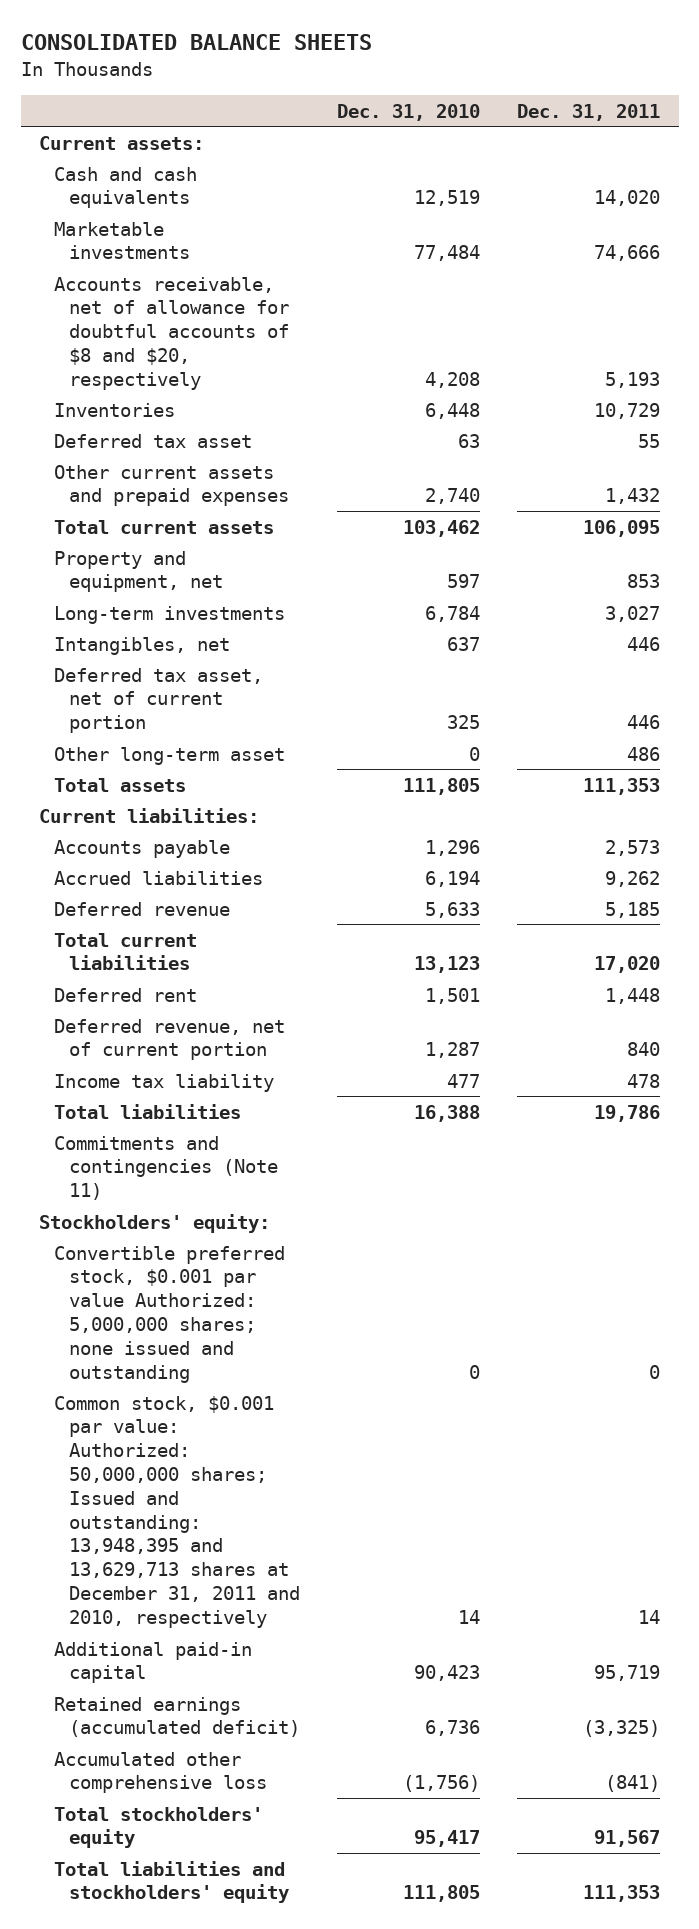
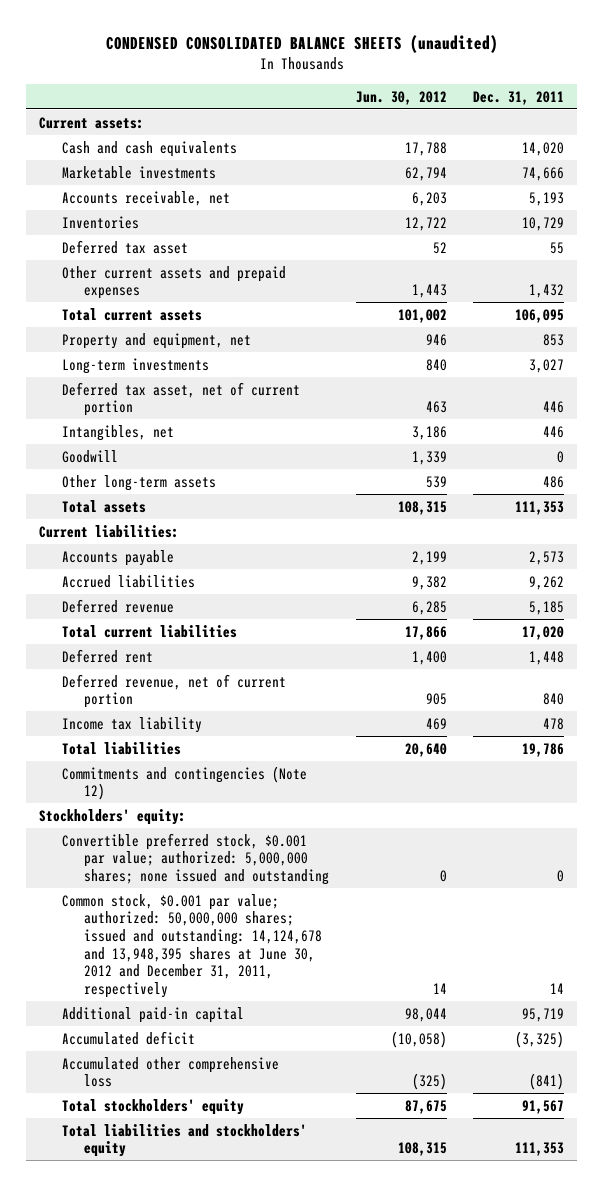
- CONSOLIDATED BALANCE SHEETS
+ CONDENSED CONSOLIDATED BALANCE SHEETS (unaudited)
- | Dec. 31, 2010 | Dec. 31, 2011
+ | Jun. 30, 2012 | Dec. 31, 2011
- Accounts receivable, net of allowance for doubtful accounts of $8 and $20, respectively | 4,208 | 5,193
+ Accounts receivable, net | 6,203 | 5,193
- Other long-term asset | 0 | 486
moved down: Intangibles, net | 3,186 | 446
+ Goodwill | 1,339 | 0
+ Other long-term assets | 539 | 486
- Commitments and contingencies (Note 11)
+ Commitments and contingencies (Note 12)
- Convertible preferred stock, $0.001 par value Authorized: 5,000,000 shares; none issued and outstanding | 0 | 0
- Common stock, $0.001 par value: Authorized: 50,000,000 shares; Issued and outstanding: 13,948,395 and 13,629,713 shares at December 31, 2011 and 2010, respectively | 14 | 14
+ Convertible preferred stock, $0.001 par value; authorized: 5,000,000 shares; none issued and outstanding | 0 | 0
+ Common stock, $0.001 par value; authorized: 50,000,000 shares; issued and outstanding: 14,124,678 and 13,948,395 shares at June 30, 2012 and December 31, 2011, respectively | 14 | 14
- Retained earnings (accumulated deficit) | 6,736 | (3,325)
+ Accumulated deficit | (10,058) | (3,325)

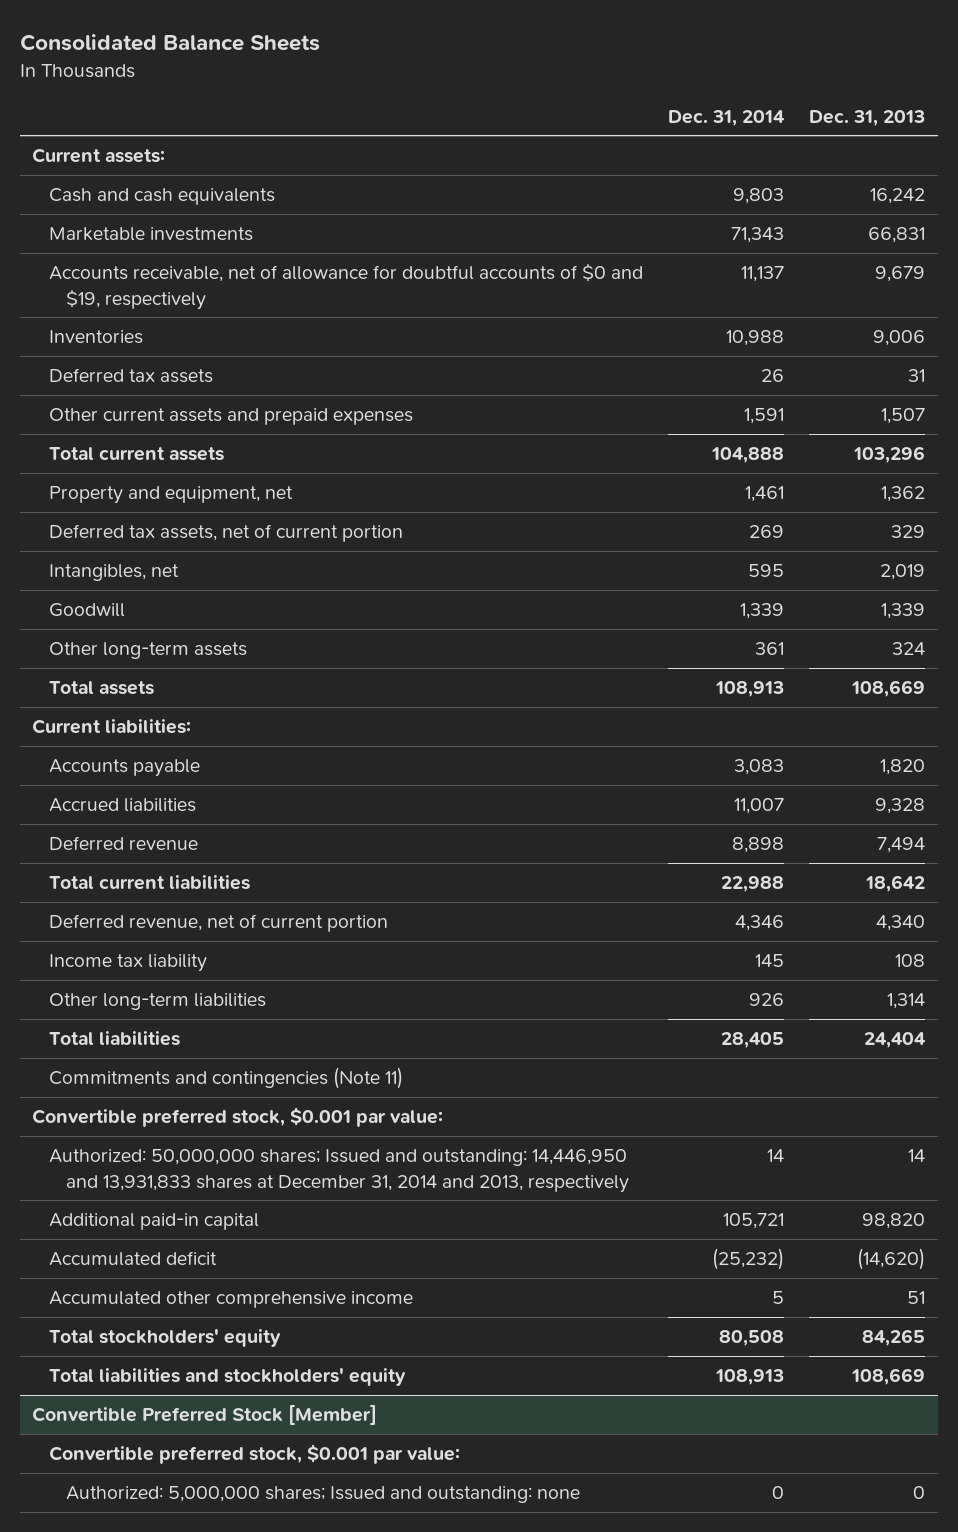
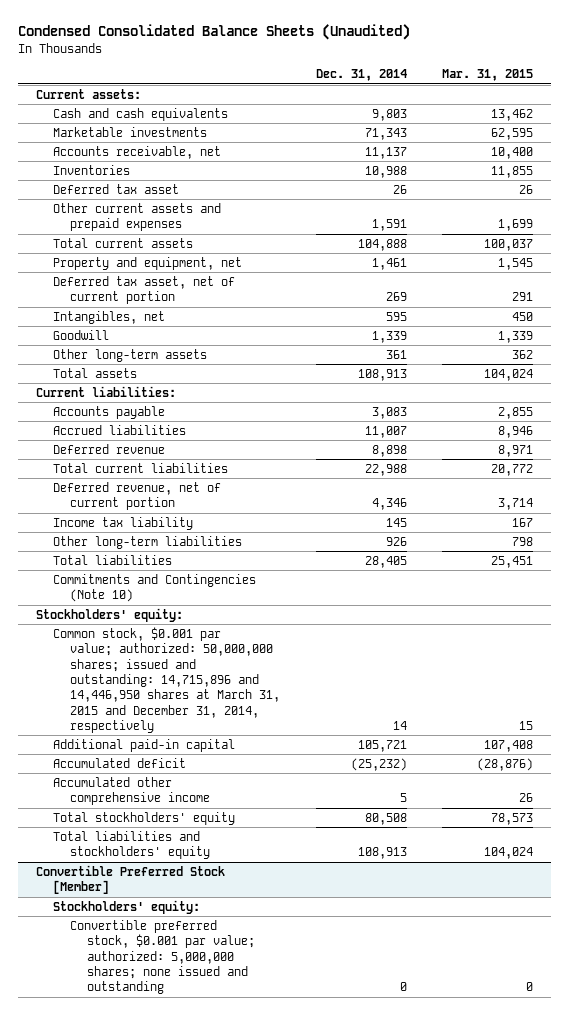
- Consolidated Balance Sheets
+ Condensed Consolidated Balance Sheets (Unaudited)
- | Dec. 31, 2014 | Dec. 31, 2013
+ | Dec. 31, 2014 | Mar. 31, 2015
- Accounts receivable, net of allowance for doubtful accounts of $0 and $19, respectively | 11,137 | 9,679
+ Accounts receivable, net | 11,137 | 10,400
- Deferred tax assets | 26 | 31
+ Deferred tax asset | 26 | 26
- Deferred tax assets, net of current portion | 269 | 329
+ Deferred tax asset, net of current portion | 269 | 291
- Commitments and contingencies (Note 11)
- Convertible preferred stock, $0.001 par value:
- Authorized: 50,000,000 shares; Issued and outstanding: 14,446,950 and 13,931,833 shares at December 31, 2014 and 2013, respectively | 14 | 14
+ Commitments and Contingencies (Note 10)
+ Stockholders' equity:
+ Common stock, $0.001 par value; authorized: 50,000,000 shares; issued and outstanding: 14,715,896 and 14,446,950 shares at March 31, 2015 and December 31, 2014, respectively | 14 | 15
@ Convertible Preferred Stock [Member]
- Convertible preferred stock, $0.001 par value:
- Authorized: 5,000,000 shares; Issued and outstanding: none | 0 | 0
+ Stockholders' equity:
+ Convertible preferred stock, $0.001 par value; authorized: 5,000,000 shares; none issued and outstanding | 0 | 0

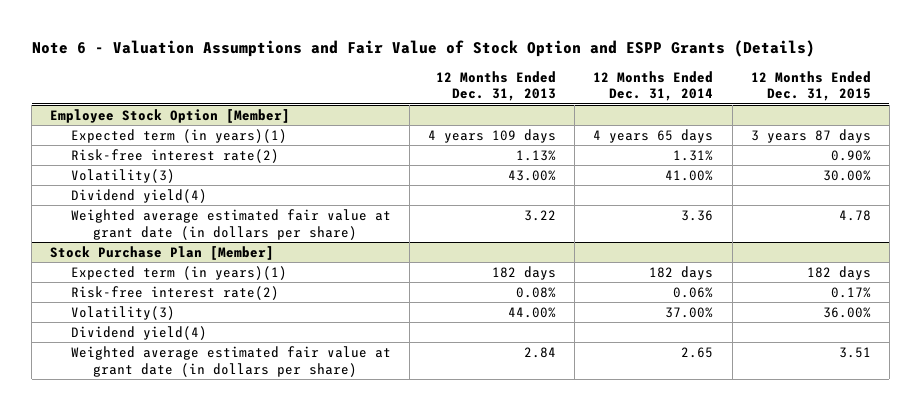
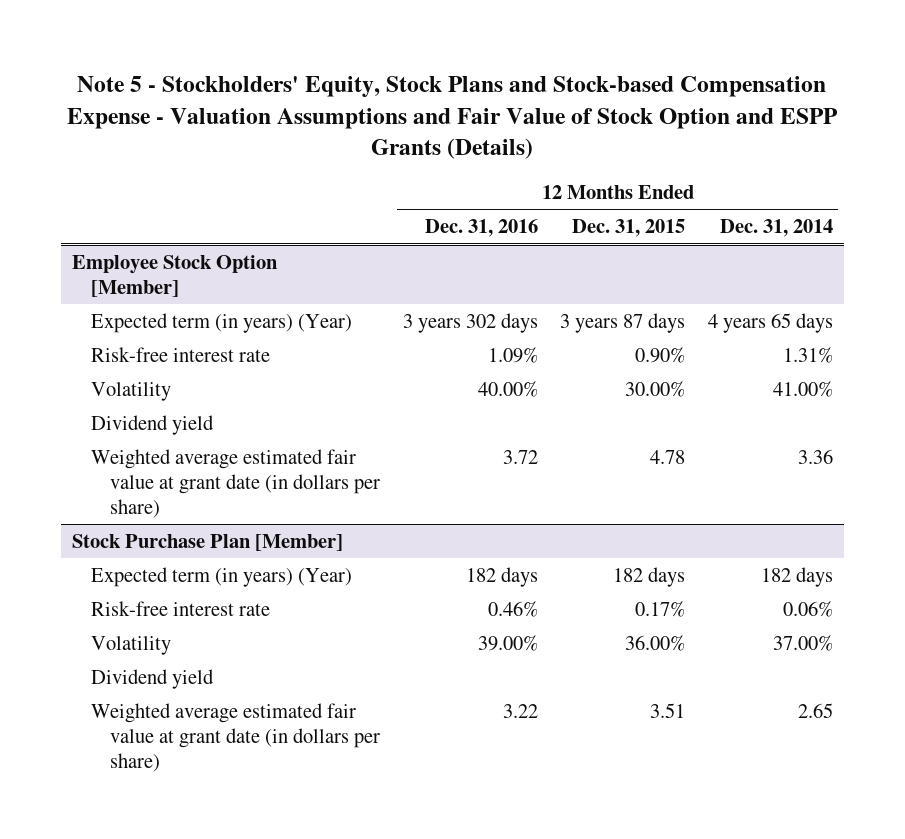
- Note 6 - Valuation Assumptions and Fair Value of Stock Option and ESPP Grants (Details)
+ Note 5 - Stockholders' Equity, Stock Plans and Stock-based Compensation Expense - Valuation Assumptions and Fair Value of Stock Option and ESPP Grants (Details)
- | 12 Months Ended Dec. 31, 2013 | 12 Months Ended Dec. 31, 2014 | 12 Months Ended Dec. 31, 2015
+ | 12 Months Ended Dec. 31, 2016 | 12 Months Ended Dec. 31, 2015 | 12 Months Ended Dec. 31, 2014
@ Employee Stock Option [Member]
- Expected term (in years)(1) | 4 years 109 days | 4 years 65 days | 3 years 87 days
- Risk-free interest rate(2) | 1.13% | 1.31% | 0.90%
- Volatility(3) | 43.00% | 41.00% | 30.00%
- Dividend yield(4)
+ Expected term (in years) (Year) | 3 years 302 days | 3 years 87 days | 4 years 65 days
+ Risk-free interest rate | 1.09% | 0.90% | 1.31%
+ Volatility | 40.00% | 30.00% | 41.00%
+ Dividend yield
@ Stock Purchase Plan [Member]
- Expected term (in years)(1) | 182 days | 182 days | 182 days
- Risk-free interest rate(2) | 0.08% | 0.06% | 0.17%
- Volatility(3) | 44.00% | 37.00% | 36.00%
- Dividend yield(4)
+ Expected term (in years) (Year) | 182 days | 182 days | 182 days
+ Risk-free interest rate | 0.46% | 0.17% | 0.06%
+ Volatility | 39.00% | 36.00% | 37.00%
+ Dividend yield

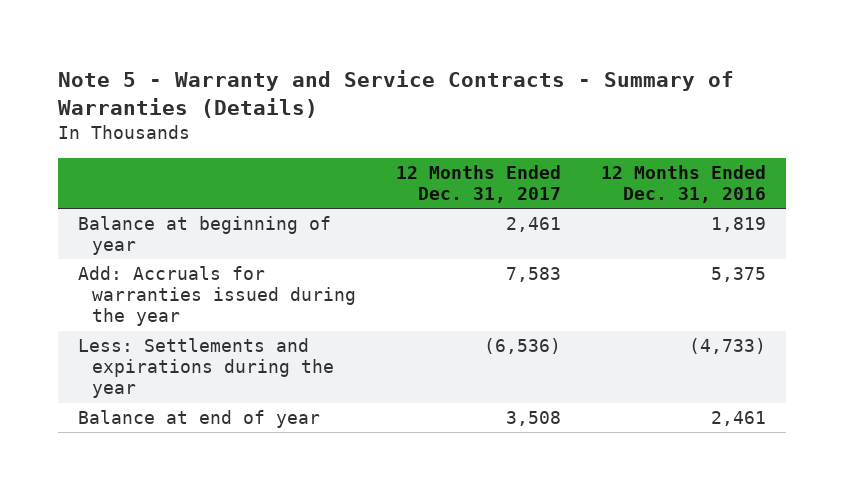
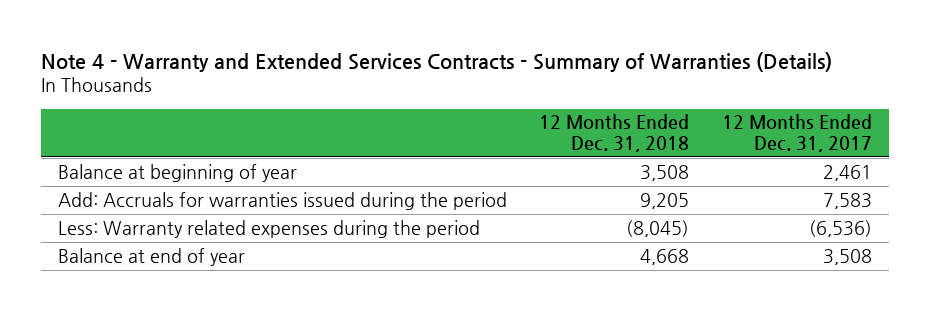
- Note 5 - Warranty and Service Contracts - Summary of Warranties (Details)
+ Note 4 - Warranty and Extended Services Contracts - Summary of Warranties (Details)
- | 12 Months Ended Dec. 31, 2017 | 12 Months Ended Dec. 31, 2016
+ | 12 Months Ended Dec. 31, 2018 | 12 Months Ended Dec. 31, 2017
- Add: Accruals for warranties issued during the year | 7,583 | 5,375
- Less: Settlements and expirations during the year | (6,536) | (4,733)
+ Add: Accruals for warranties issued during the period | 9,205 | 7,583
+ Less: Warranty related expenses during the period | (8,045) | (6,536)

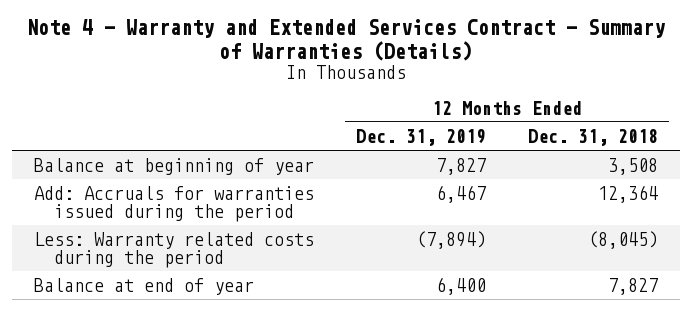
- Note 4 - Warranty and Extended Services Contracts - Summary of Warranties (Details)
+ Note 4 - Warranty and Extended Services Contract - Summary of Warranties (Details)
- | 12 Months Ended Dec. 31, 2018 | 12 Months Ended Dec. 31, 2017
+ | 12 Months Ended Dec. 31, 2019 | 12 Months Ended Dec. 31, 2018
- Add: Accruals for warranties issued during the period | 9,205 | 7,583
- Less: Warranty related expenses during the period | (8,045) | (6,536)
- Balance at end of year | 4,668 | 3,508
+ Add: Accruals for warranties issued during the period | 6,467 | 12,364
+ Less: Warranty related costs during the period | (7,894) | (8,045)
+ Balance at end of year | 6,400 | 7,827

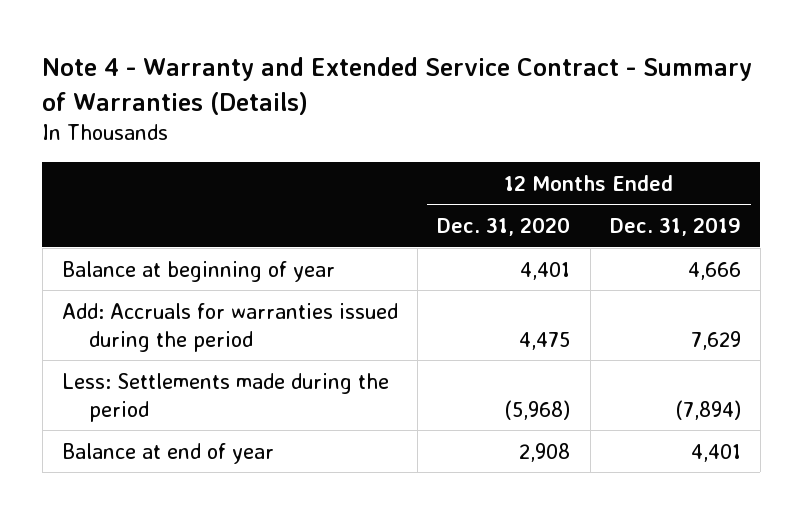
- Note 4 - Warranty and Extended Services Contract - Summary of Warranties (Details)
+ Note 4 - Warranty and Extended Service Contract - Summary of Warranties (Details)
- | 12 Months Ended Dec. 31, 2019 | 12 Months Ended Dec. 31, 2018
+ | 12 Months Ended Dec. 31, 2020 | 12 Months Ended Dec. 31, 2019
- Balance at beginning of year | 7,827 | 3,508
- Add: Accruals for warranties issued during the period | 6,467 | 12,364
- Less: Warranty related costs during the period | (7,894) | (8,045)
- Balance at end of year | 6,400 | 7,827
+ Balance at beginning of year | 4,401 | 4,666
+ Add: Accruals for warranties issued during the period | 4,475 | 7,629
+ Less: Settlements made during the period | (5,968) | (7,894)
+ Balance at end of year | 2,908 | 4,401

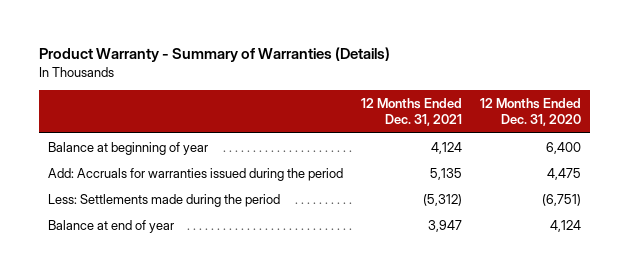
- Note 4 - Warranty and Extended Service Contract - Summary of Warranties (Details)
+ Product Warranty - Summary of Warranties (Details)
- | 12 Months Ended Dec. 31, 2020 | 12 Months Ended Dec. 31, 2019
+ | 12 Months Ended Dec. 31, 2021 | 12 Months Ended Dec. 31, 2020
- Balance at beginning of year | 4,401 | 4,666
+ Balance at beginning of year | 4,124 | 6,400
- Less: Settlements made during the period | (5,968) | (7,894)
- Balance at end of year | 2,908 | 4,401
+ Less: Settlements made during the period | (5,312) | (6,751)
+ Balance at end of year | 3,947 | 4,124

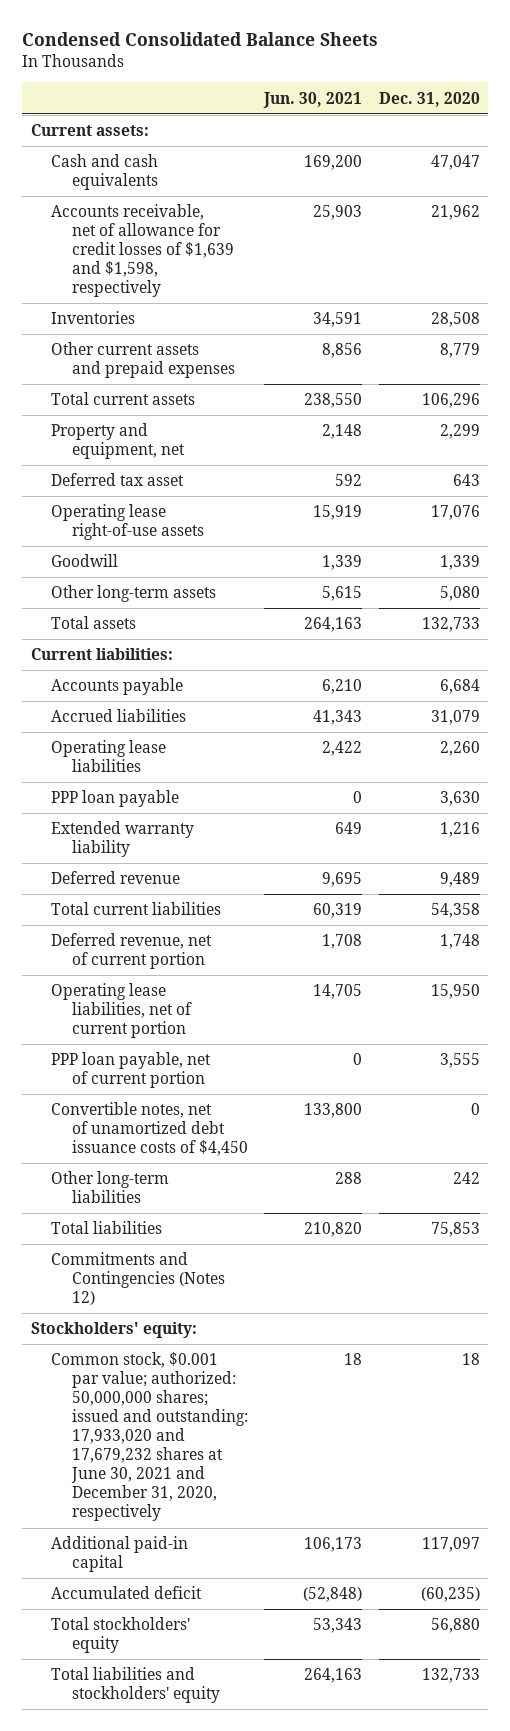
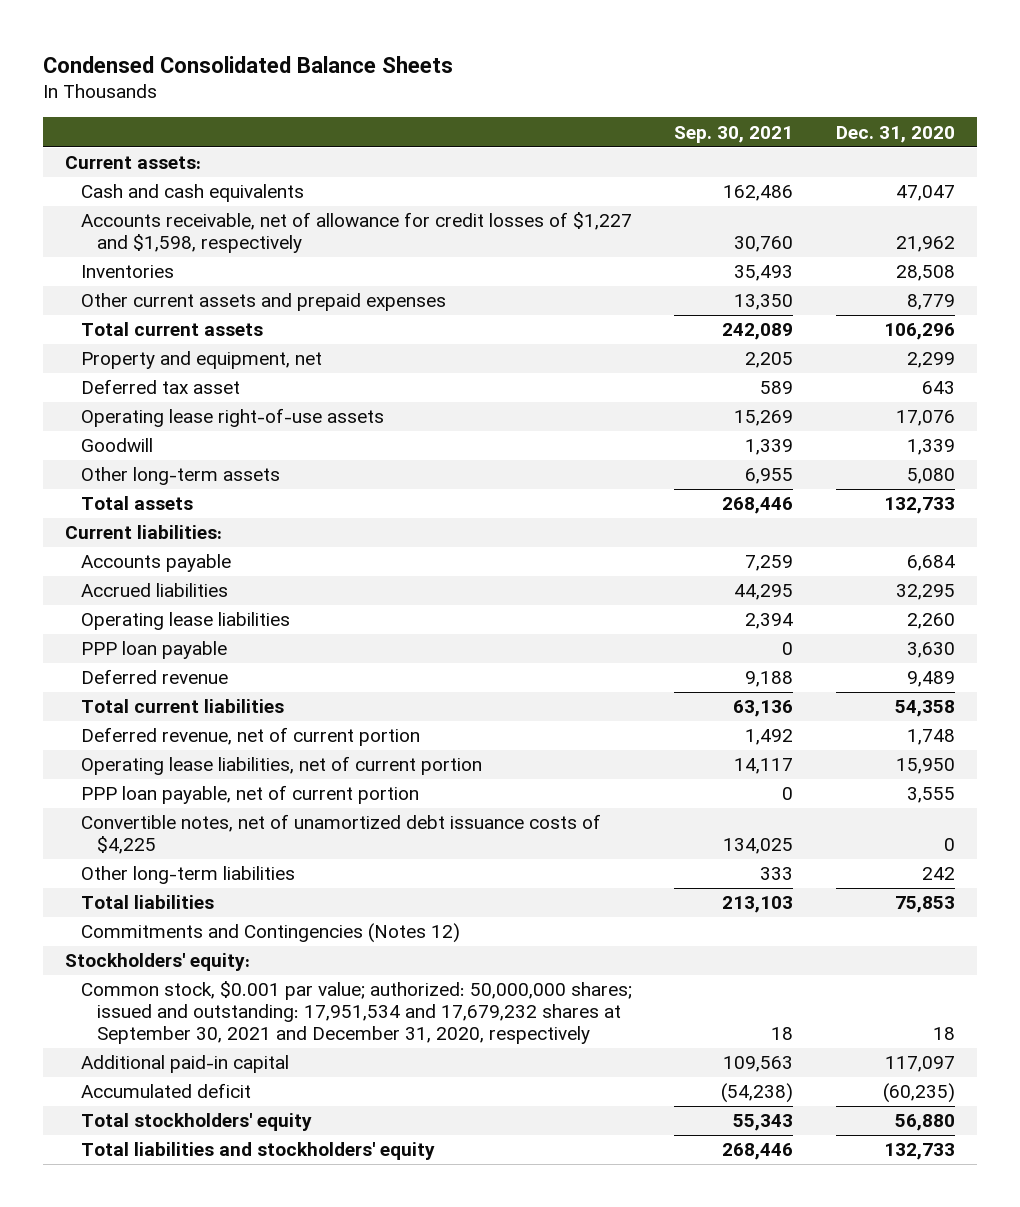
- | Jun. 30, 2021 | Dec. 31, 2020
+ | Sep. 30, 2021 | Dec. 31, 2020
- Accounts receivable, net of allowance for credit losses of $1,639 and $1,598, respectively | 25,903 | 21,962
+ Accounts receivable, net of allowance for credit losses of $1,227 and $1,598, respectively | 30,760 | 21,962
- Accrued liabilities | 41,343 | 31,079
+ Accrued liabilities | 44,295 | 32,295
- Extended warranty liability | 649 | 1,216
- Convertible notes, net of unamortized debt issuance costs of $4,450 | 133,800 | 0
+ Convertible notes, net of unamortized debt issuance costs of $4,225 | 134,025 | 0
- Common stock, $0.001 par value; authorized: 50,000,000 shares; issued and outstanding: 17,933,020 and 17,679,232 shares at June 30, 2021 and December 31, 2020, respectively | 18 | 18
+ Common stock, $0.001 par value; authorized: 50,000,000 shares; issued and outstanding: 17,951,534 and 17,679,232 shares at September 30, 2021 and December 31, 2020, respectively | 18 | 18

